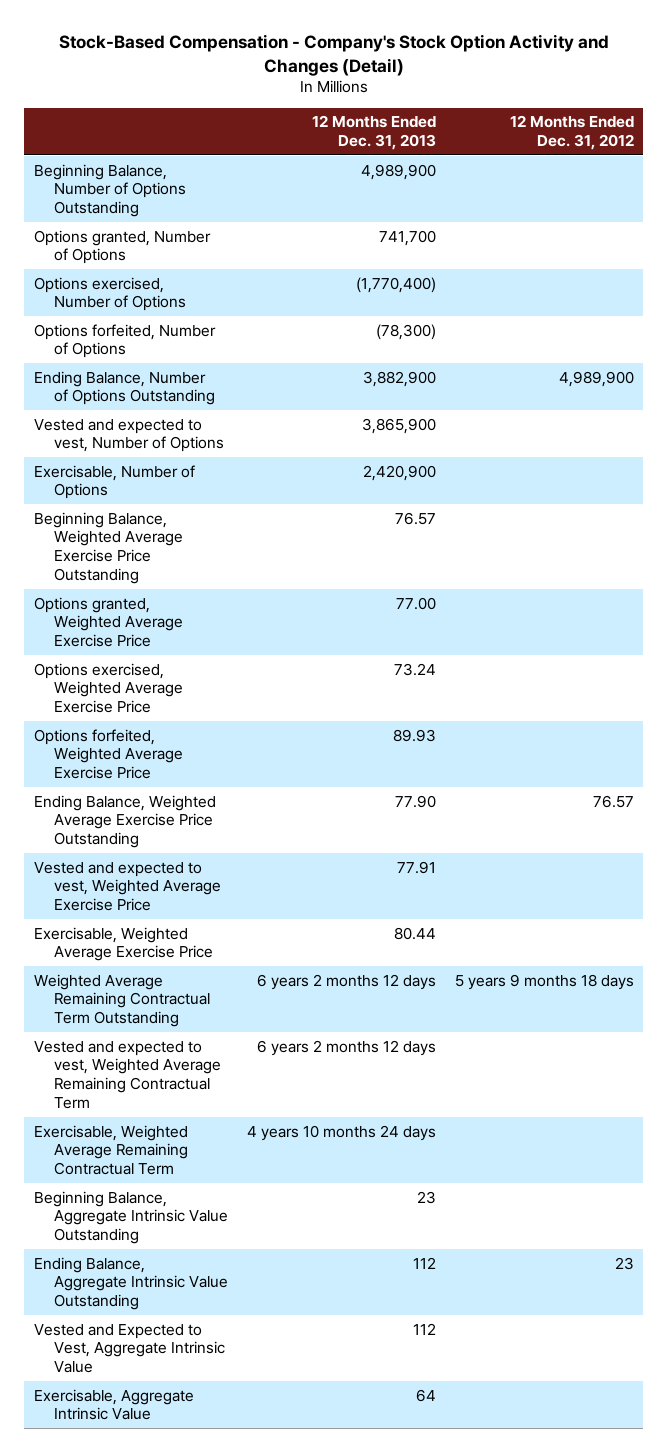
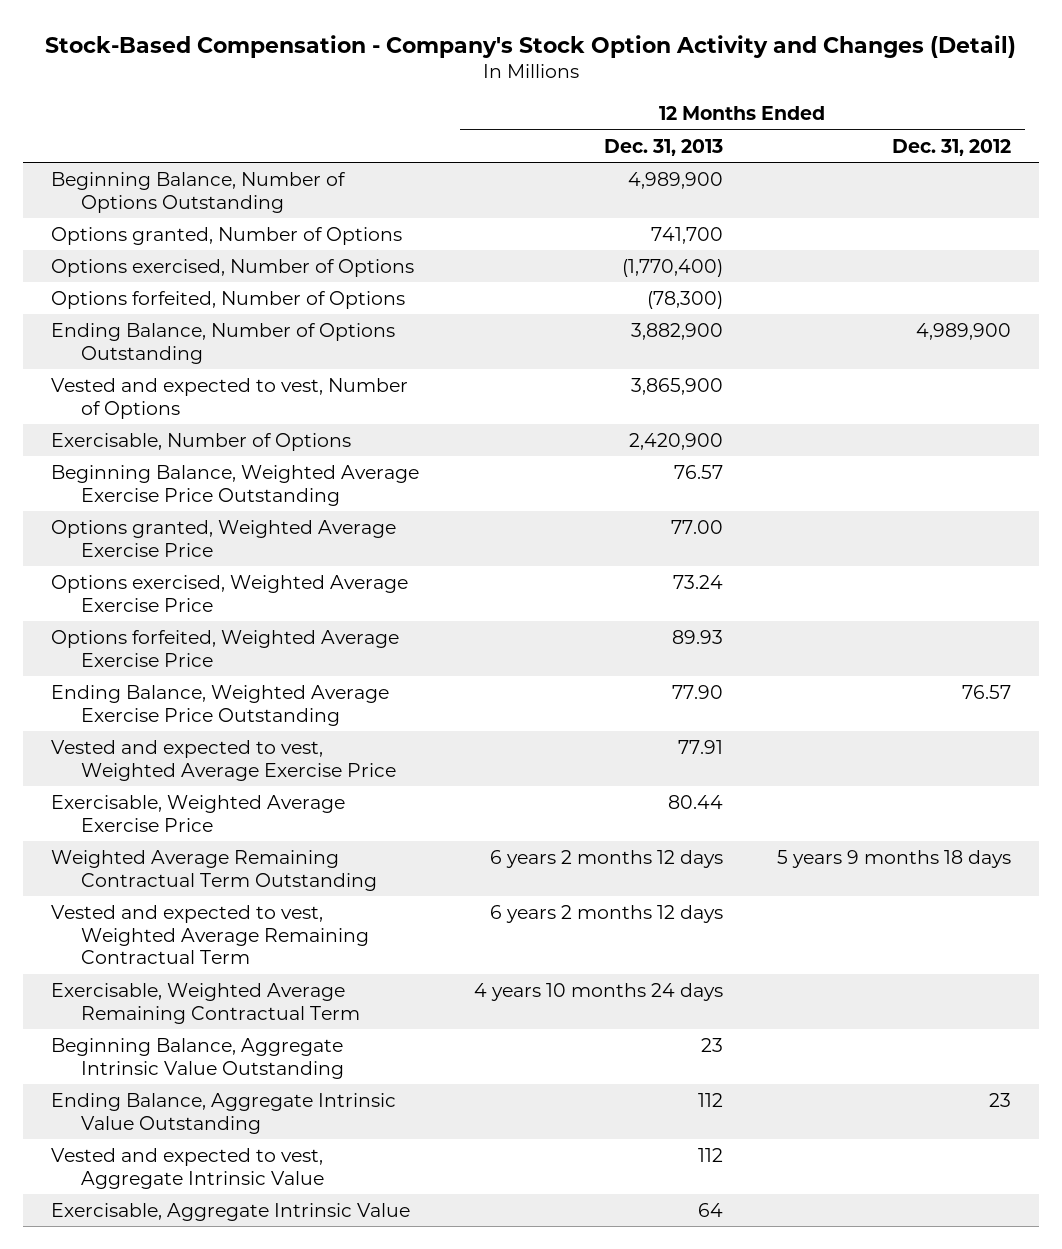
- Vested and Expected to Vest, Aggregate Intrinsic Value | 112 |
+ Vested and expected to vest, Aggregate Intrinsic Value | 112 |

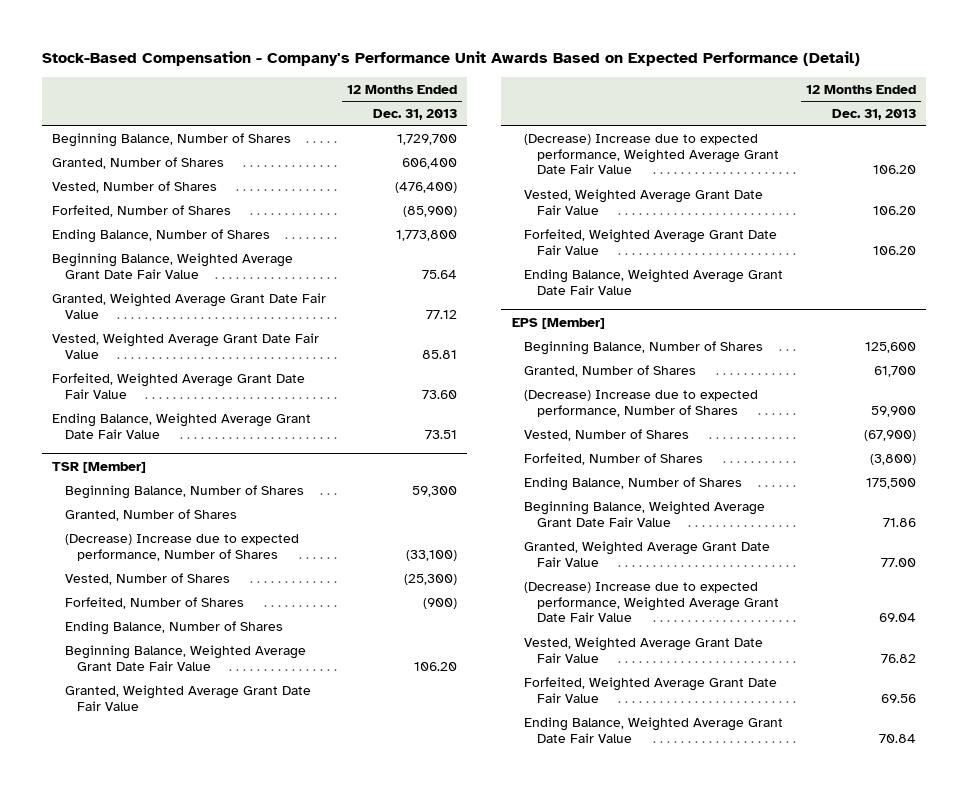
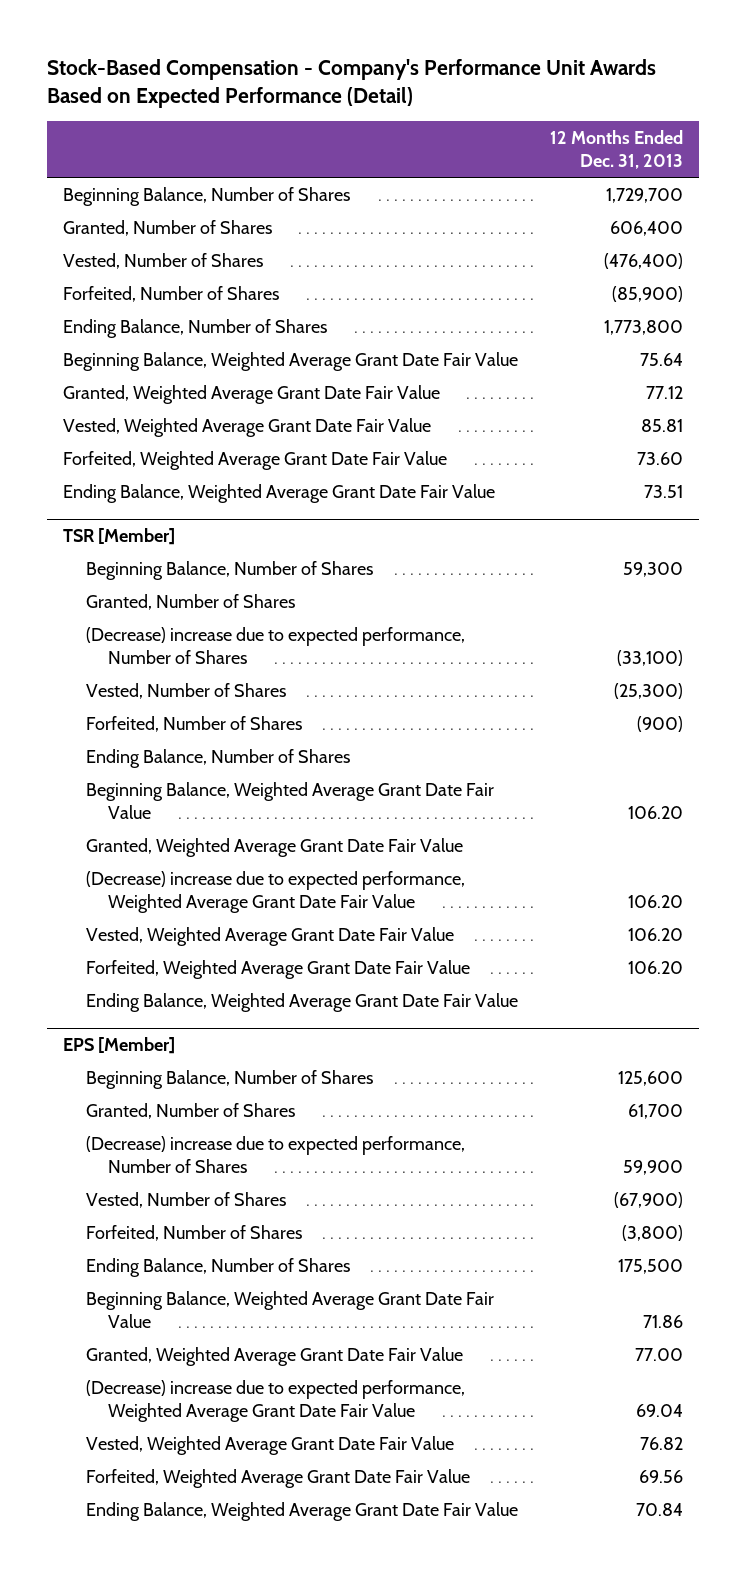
@ TSR [Member]
- (Decrease) Increase due to expected performance, Number of Shares | (33,100)
+ (Decrease) increase due to expected performance, Number of Shares | (33,100)
- (Decrease) Increase due to expected performance, Weighted Average Grant Date Fair Value | 106.20
+ (Decrease) increase due to expected performance, Weighted Average Grant Date Fair Value | 106.20
@ EPS [Member]
- (Decrease) Increase due to expected performance, Number of Shares | 59,900
+ (Decrease) increase due to expected performance, Number of Shares | 59,900
- (Decrease) Increase due to expected performance, Weighted Average Grant Date Fair Value | 69.04
+ (Decrease) increase due to expected performance, Weighted Average Grant Date Fair Value | 69.04

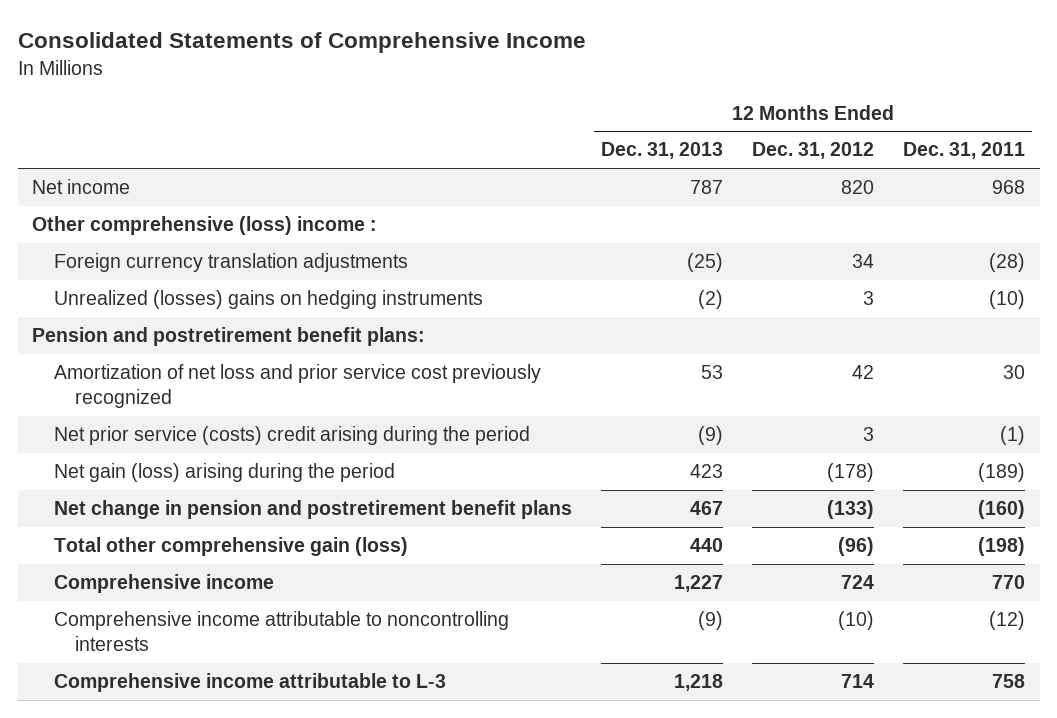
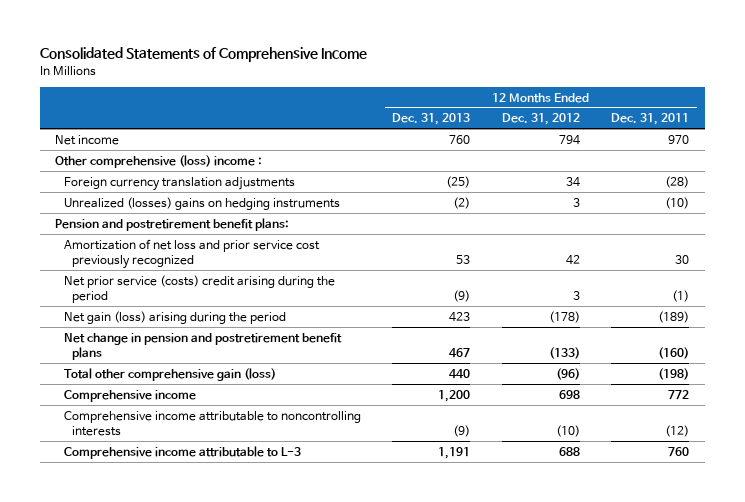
- Net income | 787 | 820 | 968
+ Net income | 760 | 794 | 970
- Comprehensive income | 1,227 | 724 | 770
+ Comprehensive income | 1,200 | 698 | 772
- Comprehensive income attributable to L-3 | 1,218 | 714 | 758
+ Comprehensive income attributable to L-3 | 1,191 | 688 | 760

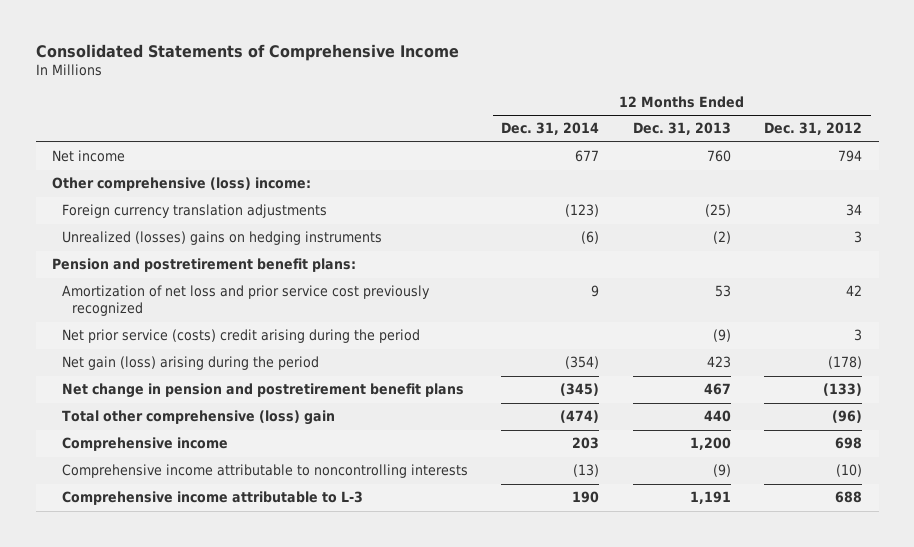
- | 12 Months Ended Dec. 31, 2013 | 12 Months Ended Dec. 31, 2012 | 12 Months Ended Dec. 31, 2011
+ | 12 Months Ended Dec. 31, 2014 | 12 Months Ended Dec. 31, 2013 | 12 Months Ended Dec. 31, 2012
- Other comprehensive (loss) income :
+ Other comprehensive (loss) income:
- Total other comprehensive gain (loss) | 440 | (96) | (198)
+ Total other comprehensive (loss) gain | (474) | 440 | (96)

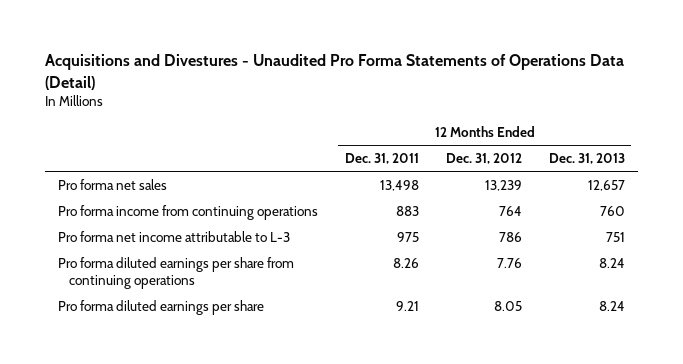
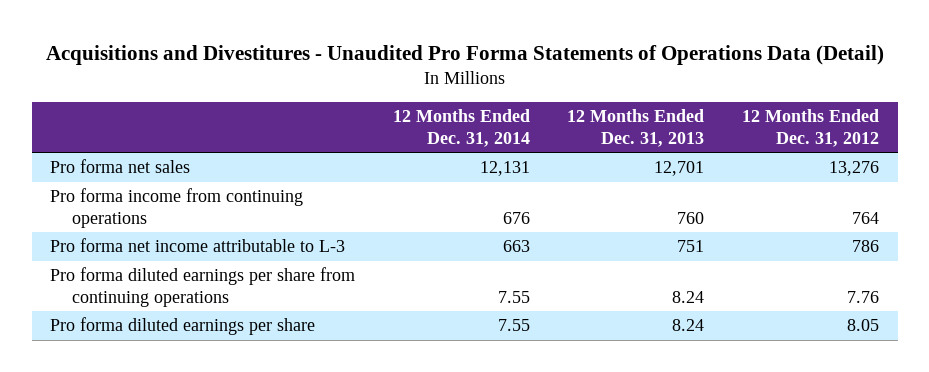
- Acquisitions and Divestures - Unaudited Pro Forma Statements of Operations Data (Detail)
+ Acquisitions and Divestitures - Unaudited Pro Forma Statements of Operations Data (Detail)
- | 12 Months Ended Dec. 31, 2011 | 12 Months Ended Dec. 31, 2012 | 12 Months Ended Dec. 31, 2013
+ | 12 Months Ended Dec. 31, 2014 | 12 Months Ended Dec. 31, 2013 | 12 Months Ended Dec. 31, 2012
- Pro forma net sales | 13,498 | 13,239 | 12,657
+ Pro forma net sales | 12,131 | 12,701 | 13,276

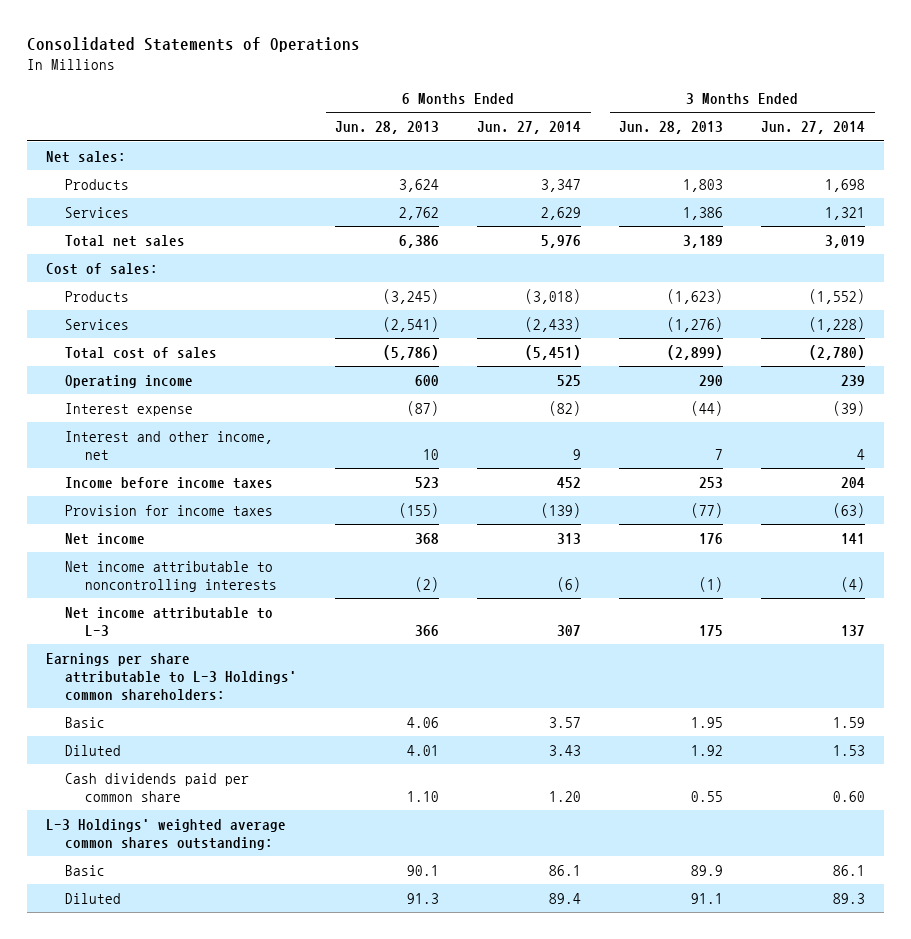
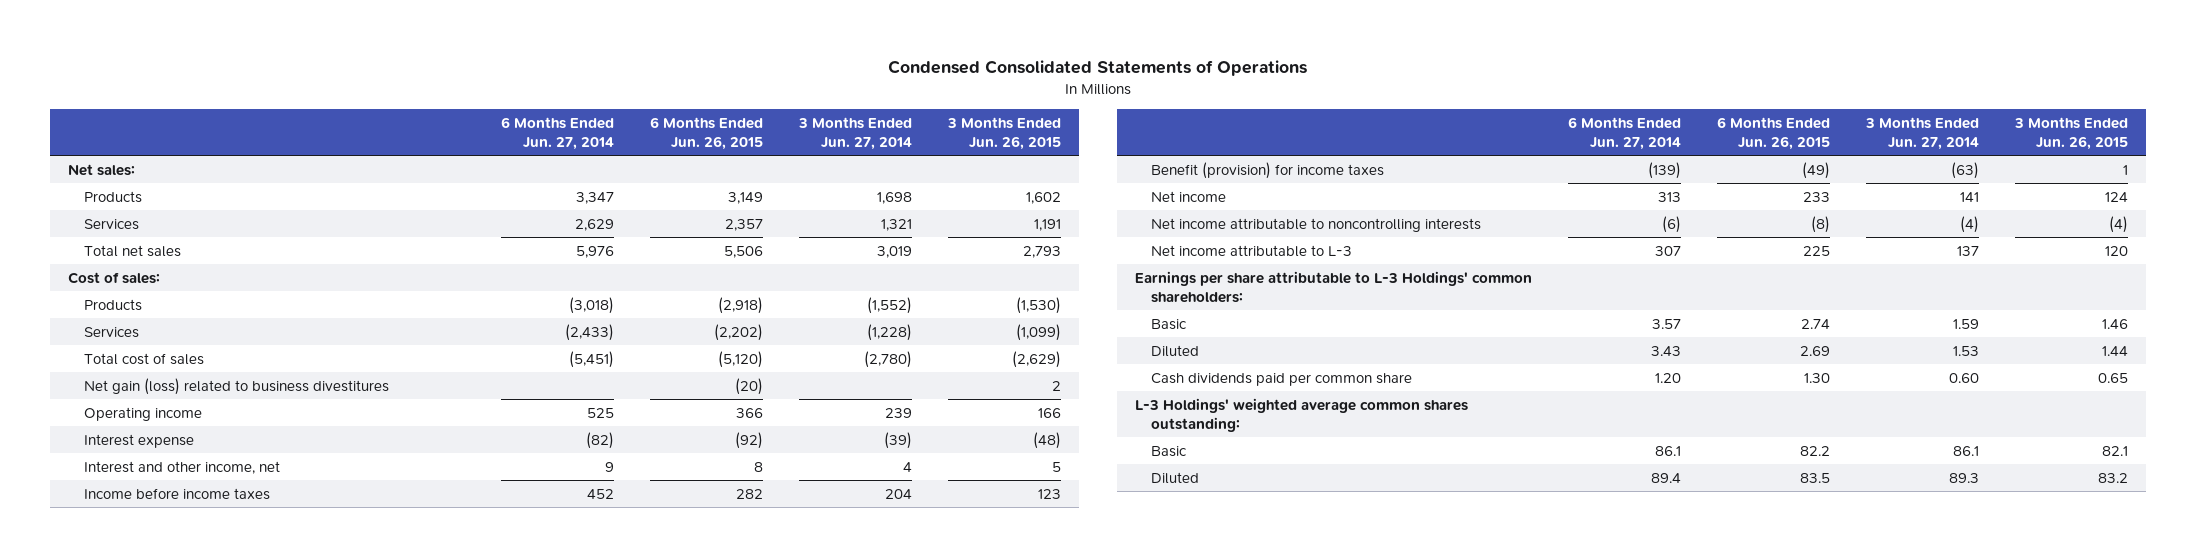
- Consolidated Statements of Operations
+ Condensed Consolidated Statements of Operations
- | 6 Months Ended Jun. 28, 2013 | 6 Months Ended Jun. 27, 2014 | 3 Months Ended Jun. 28, 2013 | 3 Months Ended Jun. 27, 2014
+ | 6 Months Ended Jun. 27, 2014 | 6 Months Ended Jun. 26, 2015 | 3 Months Ended Jun. 27, 2014 | 3 Months Ended Jun. 26, 2015
+ Net gain (loss) related to business divestitures | | (20) | | 2
- Provision for income taxes | (155) | (139) | (77) | (63)
+ Benefit (provision) for income taxes | (139) | (49) | (63) | 1

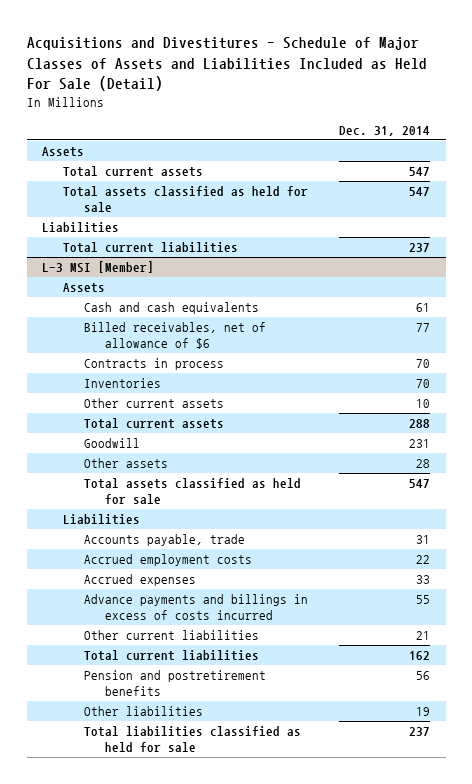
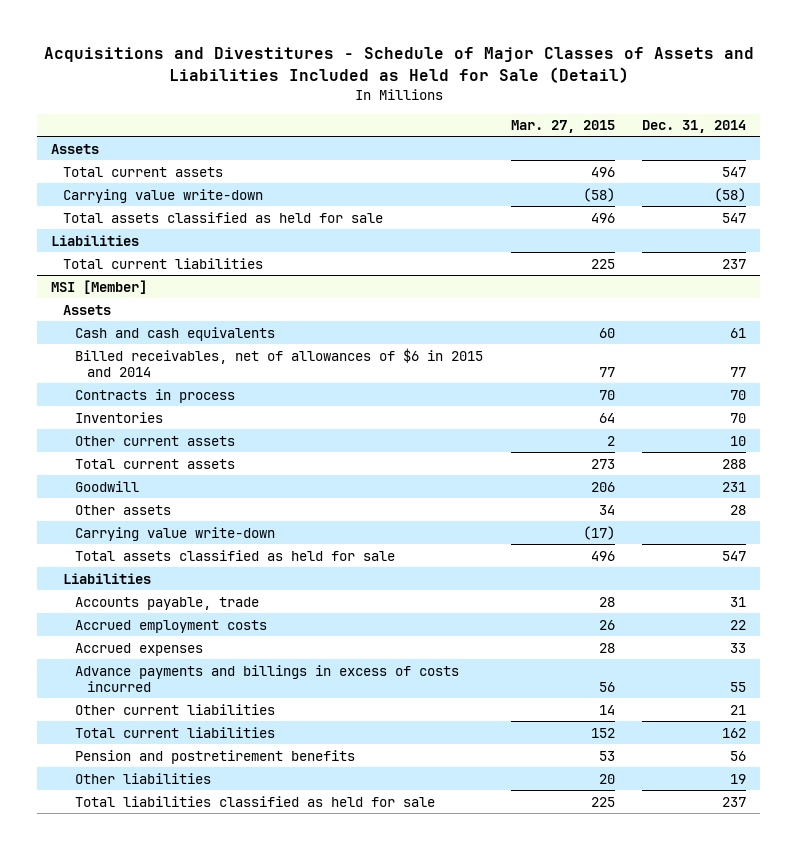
- Acquisitions and Divestitures - Schedule of Major Classes of Assets and Liabilities Included as Held For Sale (Detail)
+ Acquisitions and Divestitures - Schedule of Major Classes of Assets and Liabilities Included as Held for Sale (Detail)
- | Dec. 31, 2014
+ | Mar. 27, 2015 | Dec. 31, 2014
+ Carrying value write-down | (58) | (58)
- L-3 MSI [Member]
+ MSI [Member]
- Billed receivables, net of allowance of $6 | 77
+ Billed receivables, net of allowances of $6 in 2015 and 2014 | 77 | 77
+ Carrying value write-down | (17) |

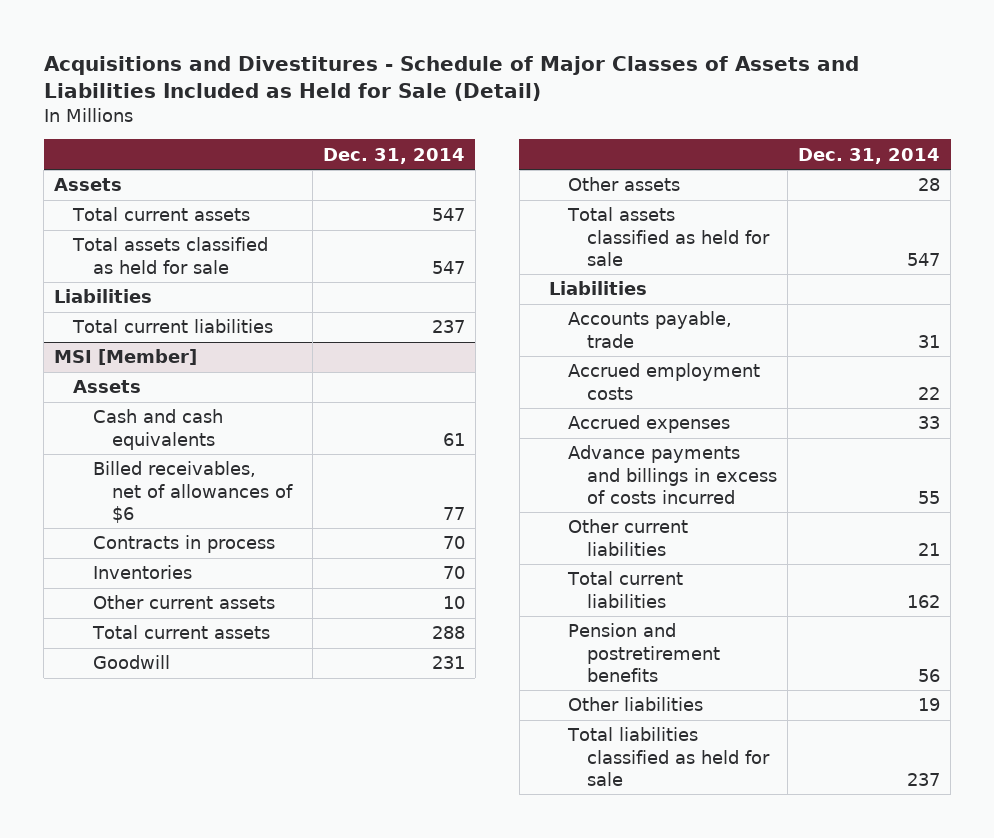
- | Mar. 27, 2015 | Dec. 31, 2014
+ | Dec. 31, 2014
- Carrying value write-down | (58) | (58)
@ MSI [Member]
- Billed receivables, net of allowances of $6 in 2015 and 2014 | 77 | 77
+ Billed receivables, net of allowances of $6 | 77
- Carrying value write-down | (17) |

